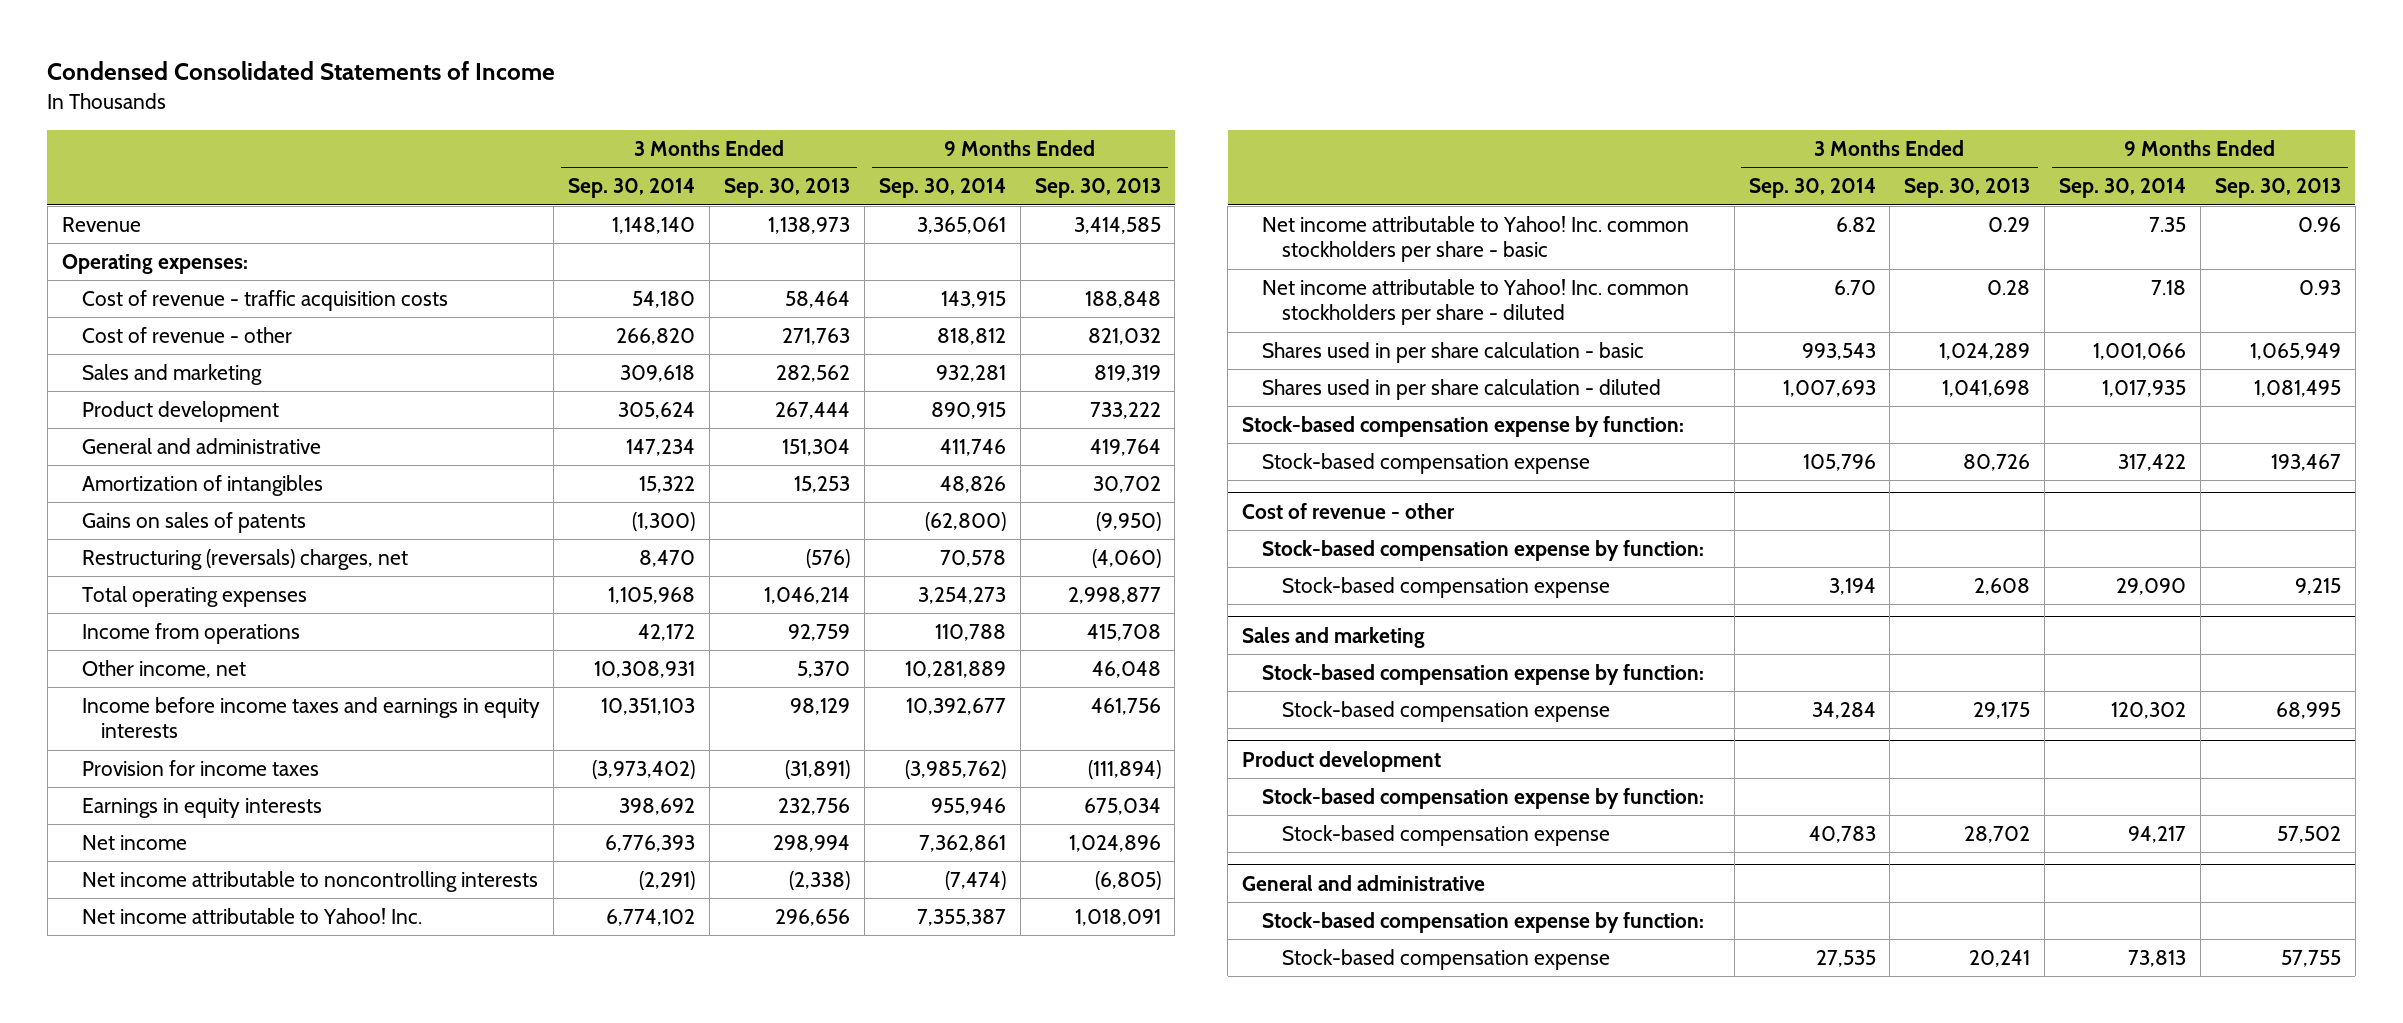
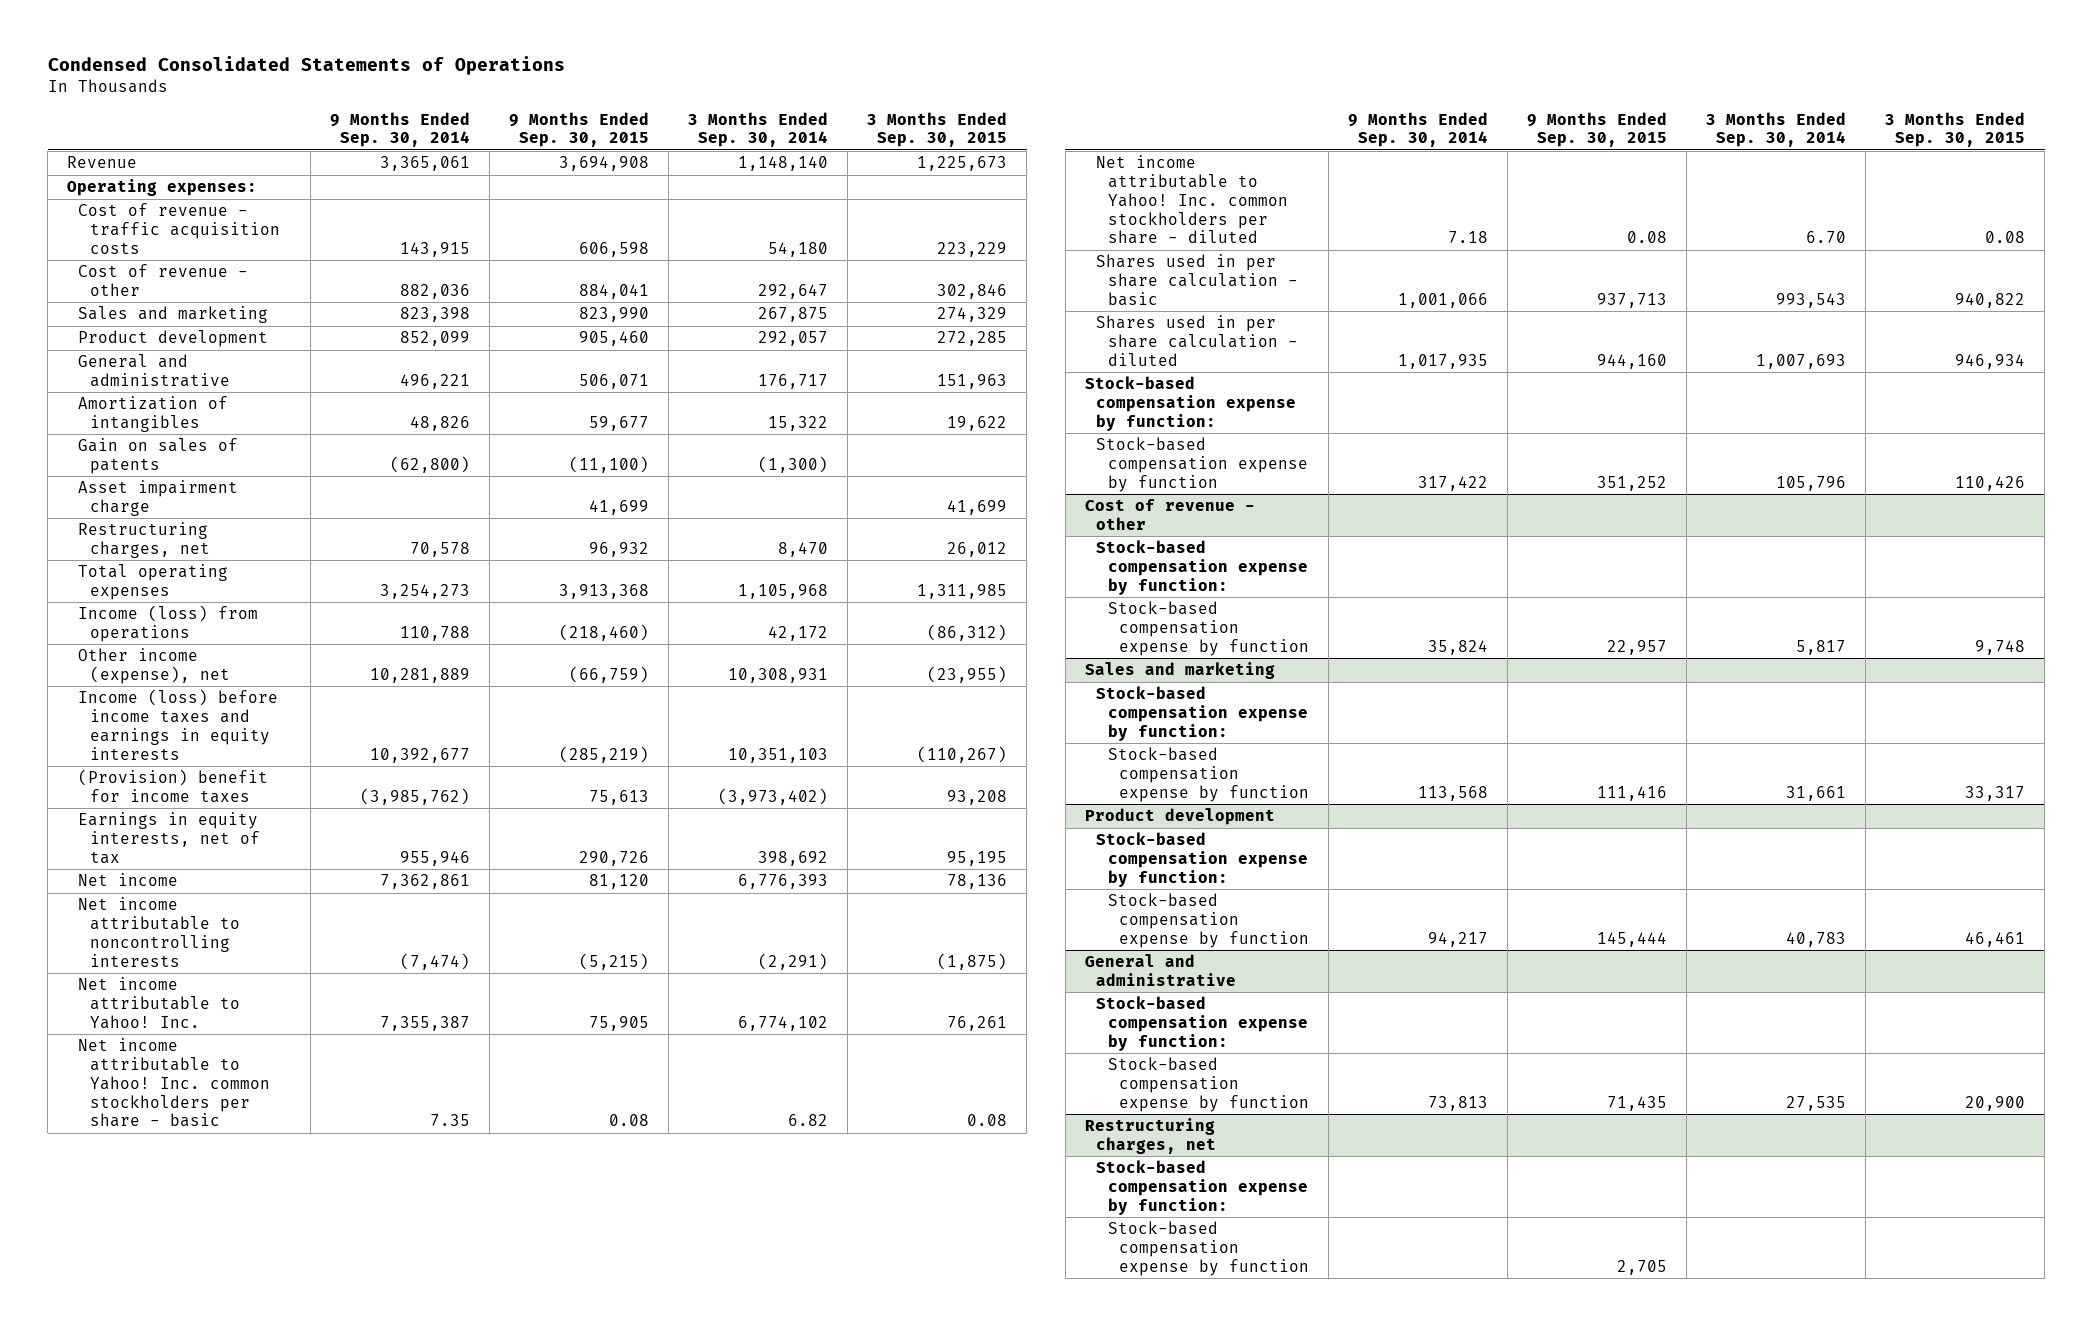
- Condensed Consolidated Statements of Income
+ Condensed Consolidated Statements of Operations
- | 3 Months Ended Sep. 30, 2014 | 3 Months Ended Sep. 30, 2013 | 9 Months Ended Sep. 30, 2014 | 9 Months Ended Sep. 30, 2013
+ | 9 Months Ended Sep. 30, 2014 | 9 Months Ended Sep. 30, 2015 | 3 Months Ended Sep. 30, 2014 | 3 Months Ended Sep. 30, 2015
- Cost of revenue - other | 266,820 | 271,763 | 818,812 | 821,032
- Sales and marketing | 309,618 | 282,562 | 932,281 | 819,319
- Product development | 305,624 | 267,444 | 890,915 | 733,222
- General and administrative | 147,234 | 151,304 | 411,746 | 419,764
+ Cost of revenue - other | 882,036 | 884,041 | 292,647 | 302,846
+ Sales and marketing | 823,398 | 823,990 | 267,875 | 274,329
+ Product development | 852,099 | 905,460 | 292,057 | 272,285
+ General and administrative | 496,221 | 506,071 | 176,717 | 151,963
- Gains on sales of patents | (1,300) | | (62,800) | (9,950)
- Restructuring (reversals) charges, net | 8,470 | (576) | 70,578 | (4,060)
+ Gain on sales of patents | (62,800) | (11,100) | (1,300) |
+ Asset impairment charge | | 41,699 | | 41,699
+ Restructuring charges, net | 70,578 | 96,932 | 8,470 | 26,012
- Income from operations | 42,172 | 92,759 | 110,788 | 415,708
- Other income, net | 10,308,931 | 5,370 | 10,281,889 | 46,048
- Income before income taxes and earnings in equity interests | 10,351,103 | 98,129 | 10,392,677 | 461,756
- Provision for income taxes | (3,973,402) | (31,891) | (3,985,762) | (111,894)
- Earnings in equity interests | 398,692 | 232,756 | 955,946 | 675,034
+ Income (loss) from operations | 110,788 | (218,460) | 42,172 | (86,312)
+ Other income (expense), net | 10,281,889 | (66,759) | 10,308,931 | (23,955)
+ Income (loss) before income taxes and earnings in equity interests | 10,392,677 | (285,219) | 10,351,103 | (110,267)
+ (Provision) benefit for income taxes | (3,985,762) | 75,613 | (3,973,402) | 93,208
+ Earnings in equity interests, net of tax | 955,946 | 290,726 | 398,692 | 95,195
- Stock-based compensation expense | 105,796 | 80,726 | 317,422 | 193,467
+ Stock-based compensation expense by function | 317,422 | 351,252 | 105,796 | 110,426
@ Cost of revenue - other
- Stock-based compensation expense | 3,194 | 2,608 | 29,090 | 9,215
+ Stock-based compensation expense by function | 35,824 | 22,957 | 5,817 | 9,748
@ Sales and marketing
- Stock-based compensation expense | 34,284 | 29,175 | 120,302 | 68,995
+ Stock-based compensation expense by function | 113,568 | 111,416 | 31,661 | 33,317
@ Product development
- Stock-based compensation expense | 40,783 | 28,702 | 94,217 | 57,502
+ Stock-based compensation expense by function | 94,217 | 145,444 | 40,783 | 46,461
@ General and administrative
- Stock-based compensation expense | 27,535 | 20,241 | 73,813 | 57,755
+ Stock-based compensation expense by function | 73,813 | 71,435 | 27,535 | 20,900
+ Restructuring charges, net
+ Stock-based compensation expense by function:
+ Stock-based compensation expense by function | | 2,705 | |

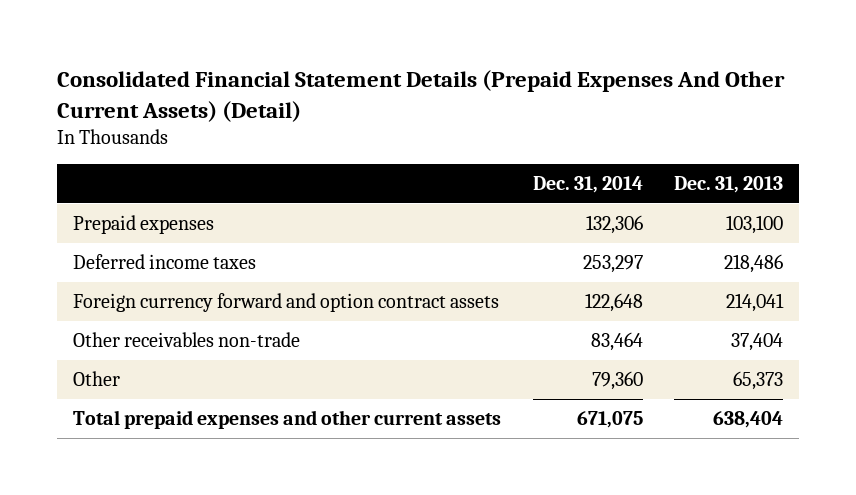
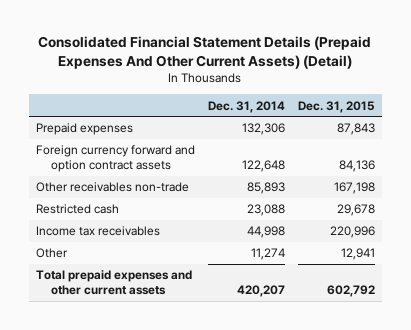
- | Dec. 31, 2014 | Dec. 31, 2013
+ | Dec. 31, 2014 | Dec. 31, 2015
- Deferred income taxes | 253,297 | 218,486
- Other receivables non-trade | 83,464 | 37,404
- Other | 79,360 | 65,373
- Total prepaid expenses and other current assets | 671,075 | 638,404
+ Other receivables non-trade | 85,893 | 167,198
+ Restricted cash | 23,088 | 29,678
+ Income tax receivables | 44,998 | 220,996
+ Other | 11,274 | 12,941
+ Total prepaid expenses and other current assets | 420,207 | 602,792

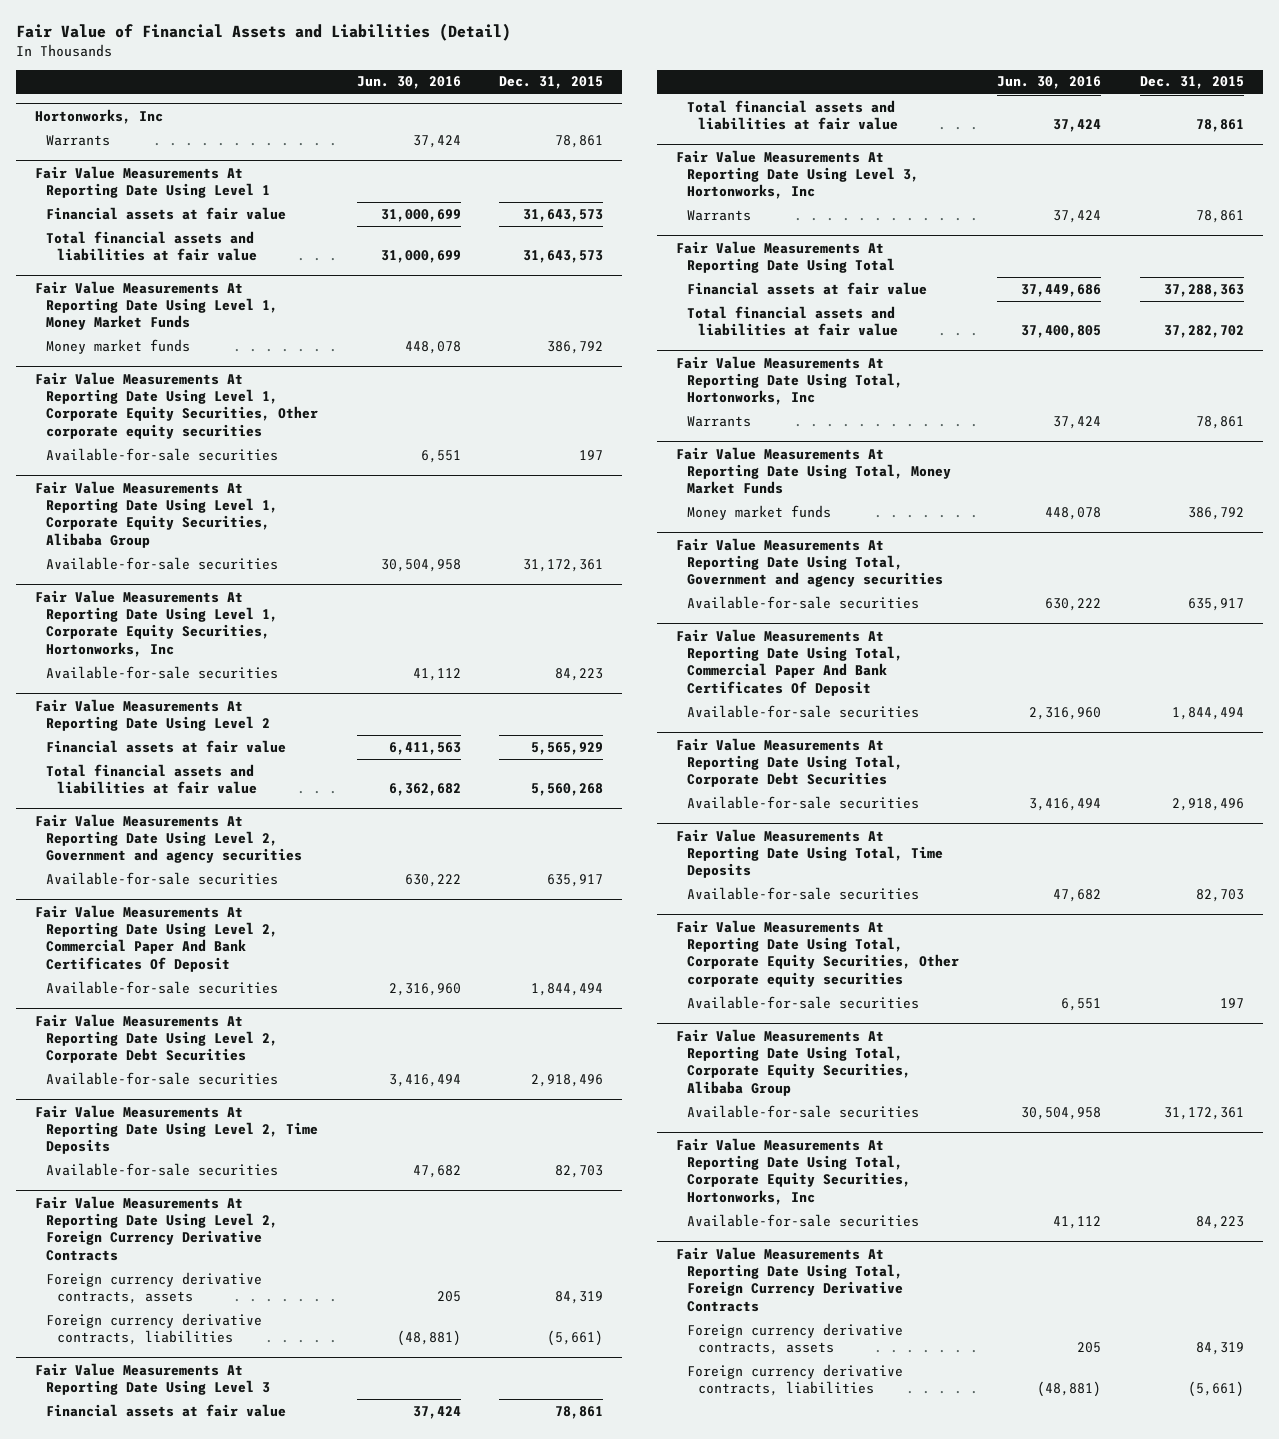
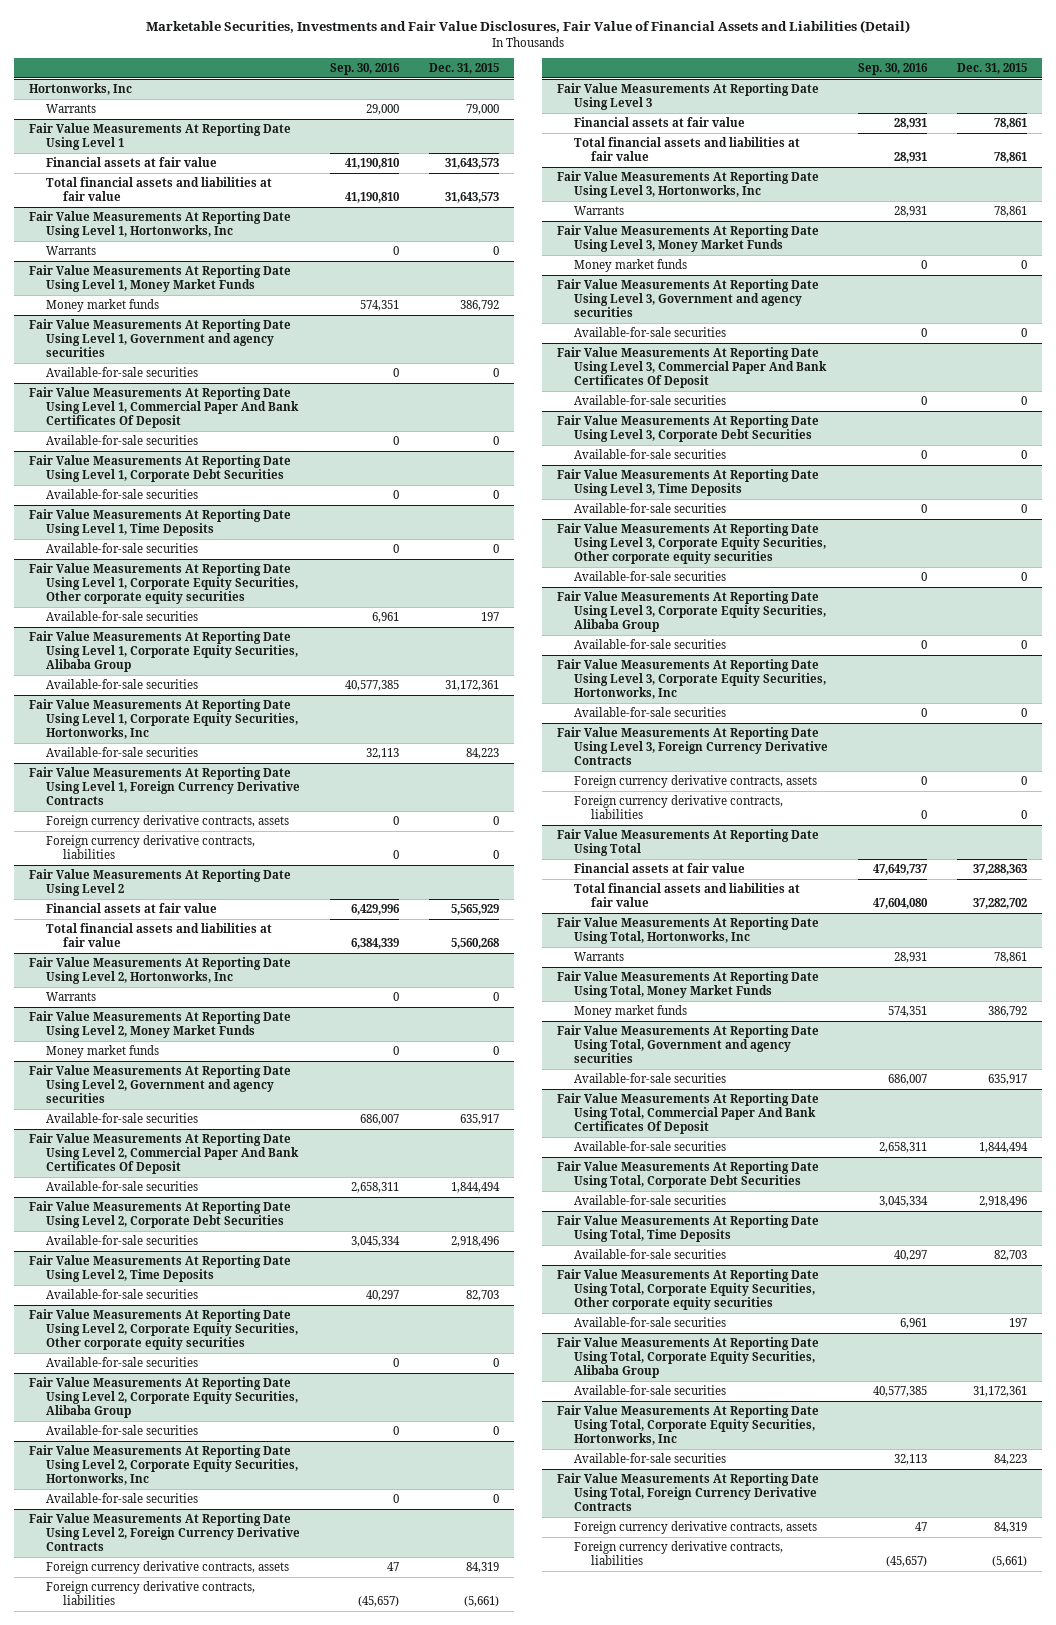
- Fair Value of Financial Assets and Liabilities (Detail)
+ Marketable Securities, Investments and Fair Value Disclosures, Fair Value of Financial Assets and Liabilities (Detail)
- | Jun. 30, 2016 | Dec. 31, 2015
+ | Sep. 30, 2016 | Dec. 31, 2015
@ Hortonworks, Inc
- Warrants | 37,424 | 78,861
+ Warrants | 29,000 | 79,000
+ Fair Value Measurements At Reporting Date Using Level 1, Hortonworks, Inc
+ Warrants | 0 | 0
+ Fair Value Measurements At Reporting Date Using Level 1, Government and agency securities
+ Available-for-sale securities | 0 | 0
+ Fair Value Measurements At Reporting Date Using Level 1, Commercial Paper And Bank Certificates Of Deposit
+ Available-for-sale securities | 0 | 0
+ Fair Value Measurements At Reporting Date Using Level 1, Corporate Debt Securities
+ Available-for-sale securities | 0 | 0
+ Fair Value Measurements At Reporting Date Using Level 1, Time Deposits
+ Available-for-sale securities | 0 | 0
+ Fair Value Measurements At Reporting Date Using Level 1, Foreign Currency Derivative Contracts
+ Foreign currency derivative contracts, assets | 0 | 0
+ Foreign currency derivative contracts, liabilities | 0 | 0
+ Fair Value Measurements At Reporting Date Using Level 2, Hortonworks, Inc
+ Warrants | 0 | 0
+ Fair Value Measurements At Reporting Date Using Level 2, Money Market Funds
+ Money market funds | 0 | 0
+ Fair Value Measurements At Reporting Date Using Level 2, Corporate Equity Securities, Other corporate equity securities
+ Available-for-sale securities | 0 | 0
+ Fair Value Measurements At Reporting Date Using Level 2, Corporate Equity Securities, Alibaba Group
+ Available-for-sale securities | 0 | 0
+ Fair Value Measurements At Reporting Date Using Level 2, Corporate Equity Securities, Hortonworks, Inc
+ Available-for-sale securities | 0 | 0
+ Fair Value Measurements At Reporting Date Using Level 3, Money Market Funds
+ Money market funds | 0 | 0
+ Fair Value Measurements At Reporting Date Using Level 3, Government and agency securities
+ Available-for-sale securities | 0 | 0
+ Fair Value Measurements At Reporting Date Using Level 3, Commercial Paper And Bank Certificates Of Deposit
+ Available-for-sale securities | 0 | 0
+ Fair Value Measurements At Reporting Date Using Level 3, Corporate Debt Securities
+ Available-for-sale securities | 0 | 0
+ Fair Value Measurements At Reporting Date Using Level 3, Time Deposits
+ Available-for-sale securities | 0 | 0
+ Fair Value Measurements At Reporting Date Using Level 3, Corporate Equity Securities, Other corporate equity securities
+ Available-for-sale securities | 0 | 0
+ Fair Value Measurements At Reporting Date Using Level 3, Corporate Equity Securities, Alibaba Group
+ Available-for-sale securities | 0 | 0
+ Fair Value Measurements At Reporting Date Using Level 3, Corporate Equity Securities, Hortonworks, Inc
+ Available-for-sale securities | 0 | 0
+ Fair Value Measurements At Reporting Date Using Level 3, Foreign Currency Derivative Contracts
+ Foreign currency derivative contracts, assets | 0 | 0
+ Foreign currency derivative contracts, liabilities | 0 | 0

